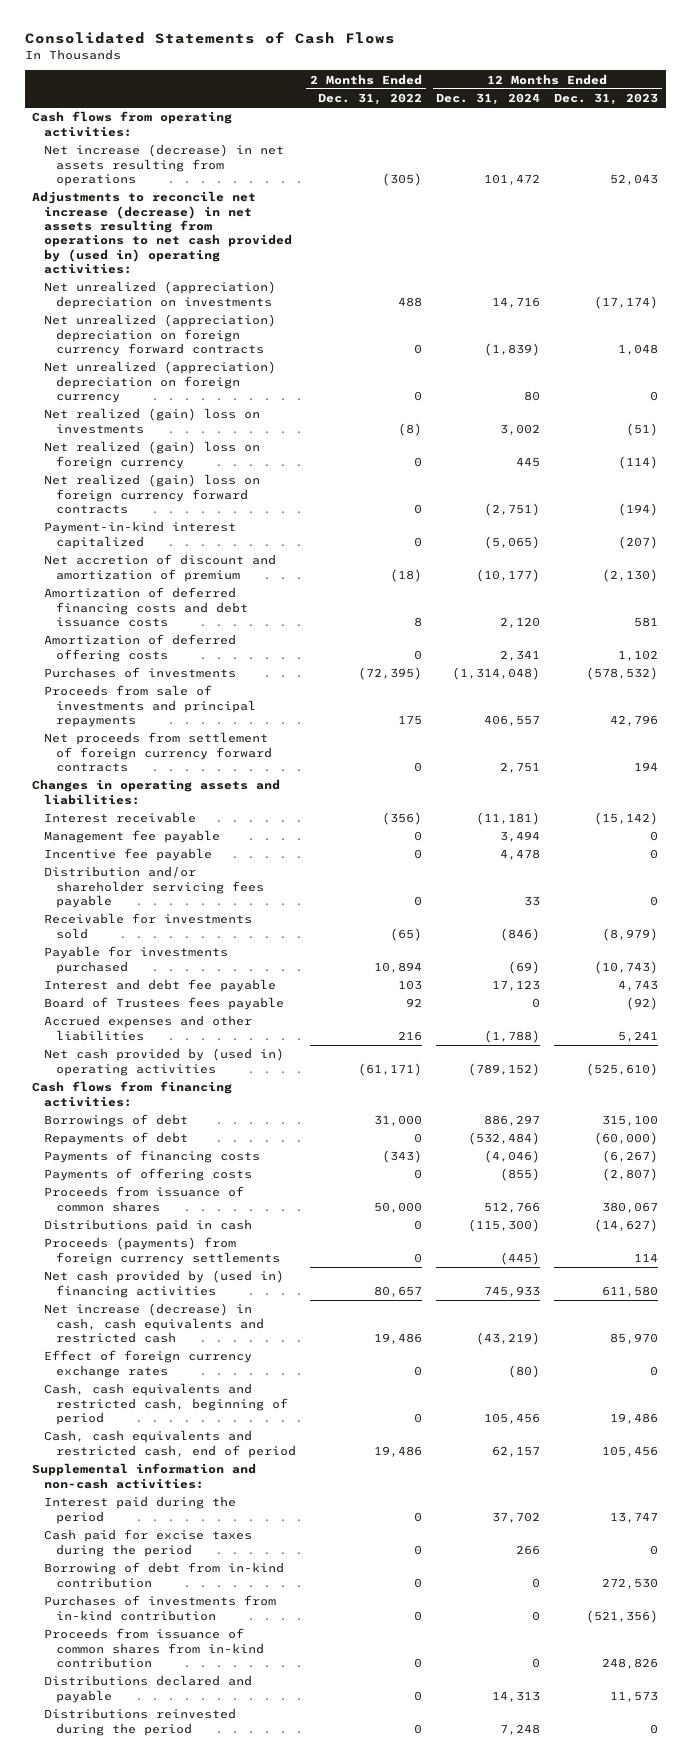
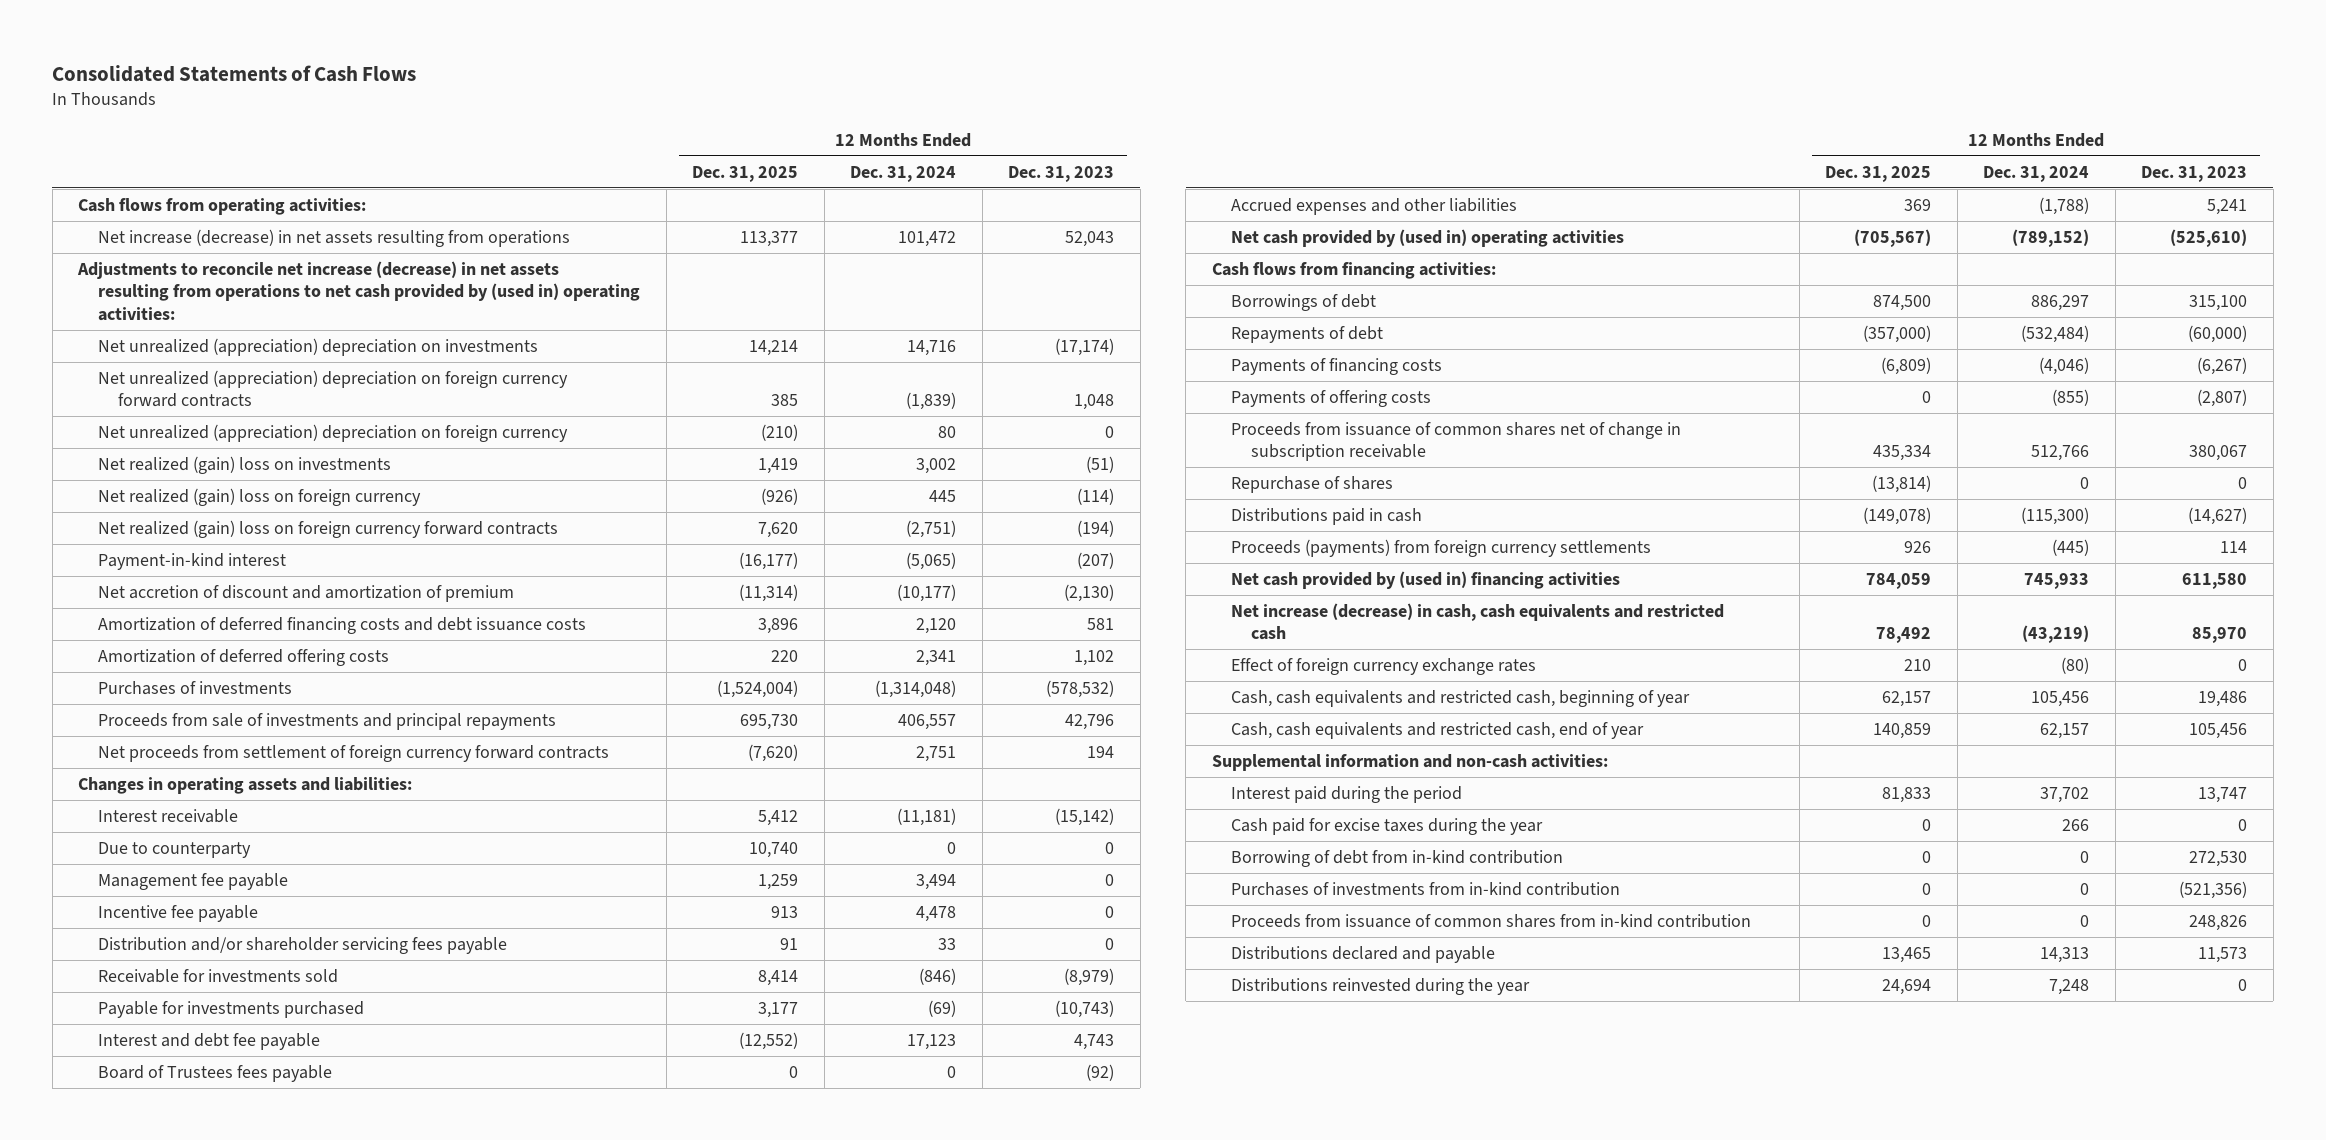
- | 2 Months Ended Dec. 31, 2022 | 12 Months Ended Dec. 31, 2024 | 12 Months Ended Dec. 31, 2023
+ | 12 Months Ended Dec. 31, 2025 | 12 Months Ended Dec. 31, 2024 | 12 Months Ended Dec. 31, 2023
- Payment-in-kind interest capitalized | 0 | (5,065) | (207)
+ Payment-in-kind interest | (16,177) | (5,065) | (207)
+ Due to counterparty | 10,740 | 0 | 0
- Proceeds from issuance of common shares | 50,000 | 512,766 | 380,067
+ Proceeds from issuance of common shares net of change in subscription receivable | 435,334 | 512,766 | 380,067
+ Repurchase of shares | (13,814) | 0 | 0
- Cash, cash equivalents and restricted cash, beginning of period | 0 | 105,456 | 19,486
- Cash, cash equivalents and restricted cash, end of period | 19,486 | 62,157 | 105,456
+ Cash, cash equivalents and restricted cash, beginning of year | 62,157 | 105,456 | 19,486
+ Cash, cash equivalents and restricted cash, end of year | 140,859 | 62,157 | 105,456
- Cash paid for excise taxes during the period | 0 | 266 | 0
+ Cash paid for excise taxes during the year | 0 | 266 | 0
- Distributions reinvested during the period | 0 | 7,248 | 0
+ Distributions reinvested during the year | 24,694 | 7,248 | 0

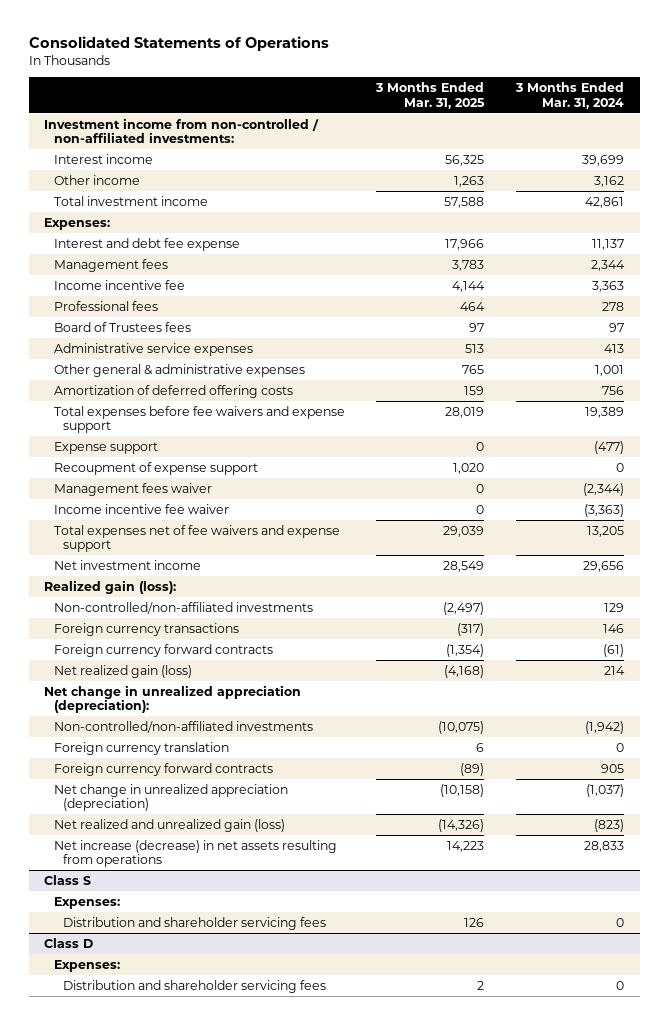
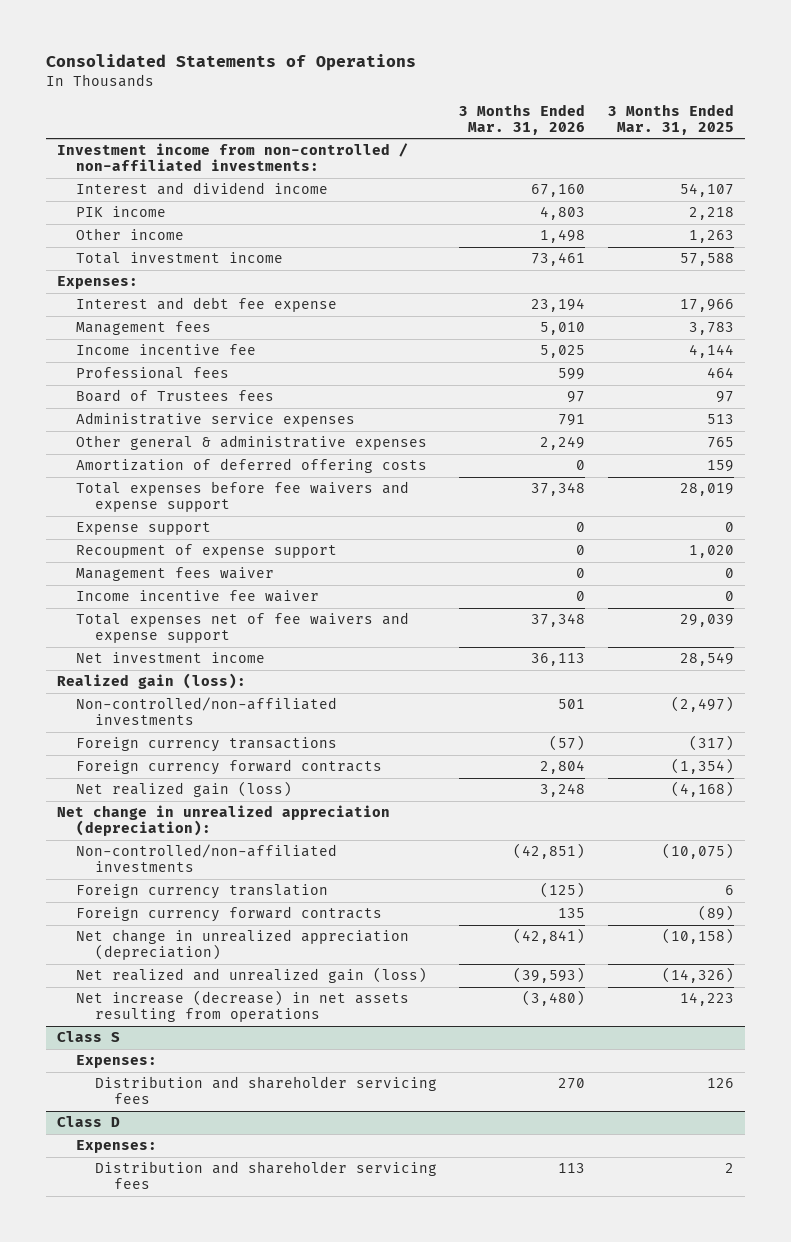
- | 3 Months Ended Mar. 31, 2025 | 3 Months Ended Mar. 31, 2024
+ | 3 Months Ended Mar. 31, 2026 | 3 Months Ended Mar. 31, 2025
- Interest income | 56,325 | 39,699
+ Interest and dividend income | 67,160 | 54,107
+ PIK income | 4,803 | 2,218

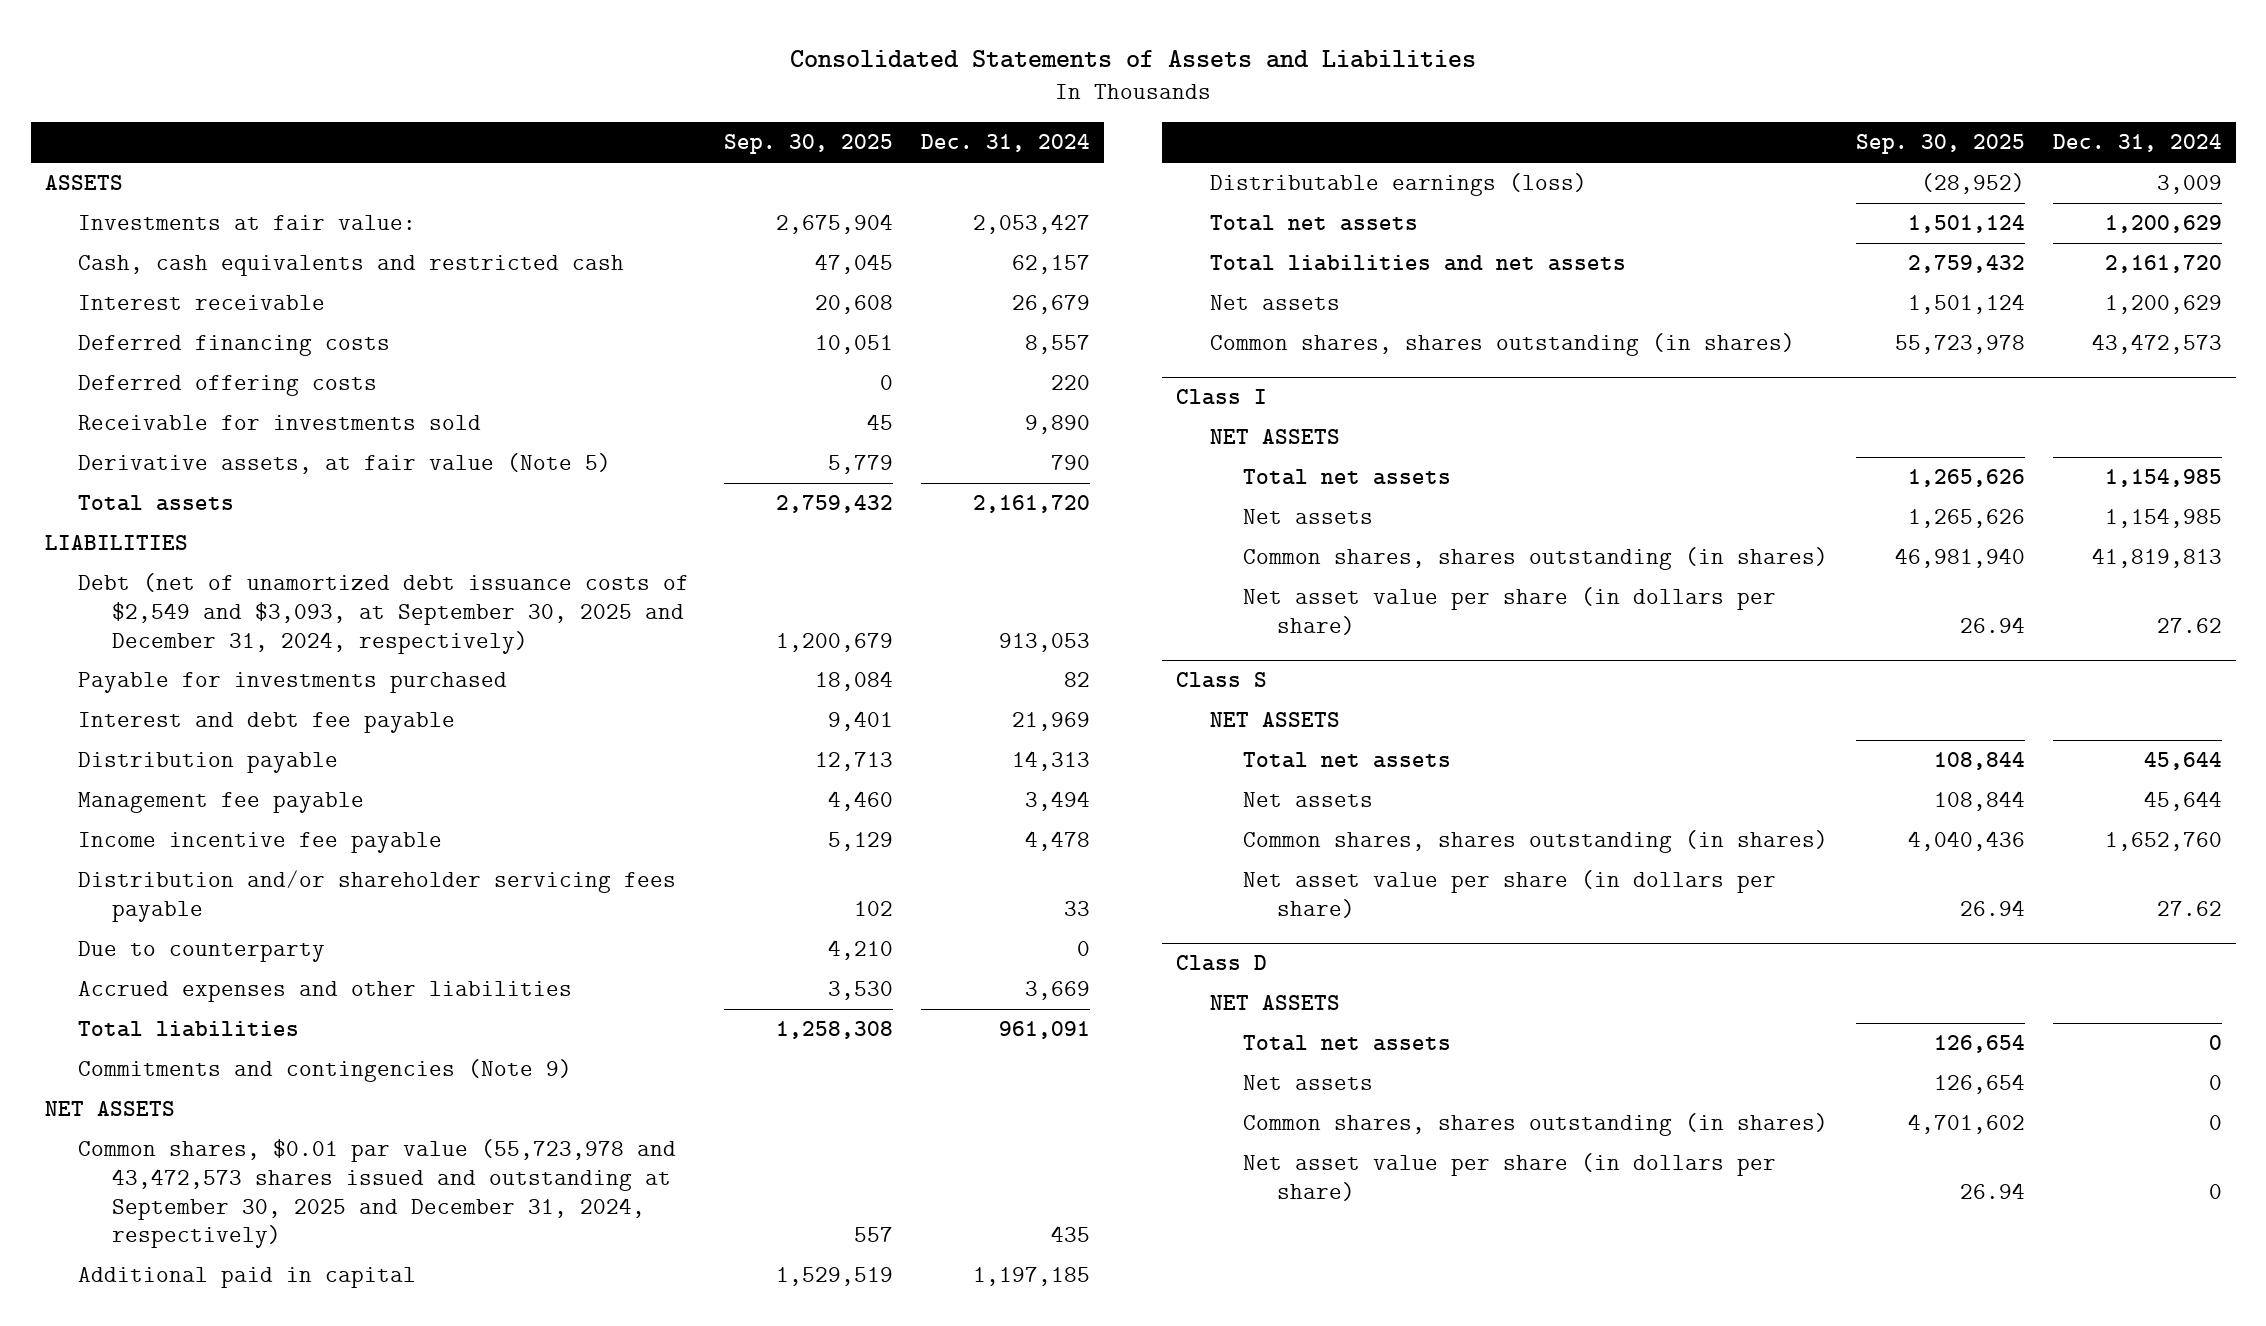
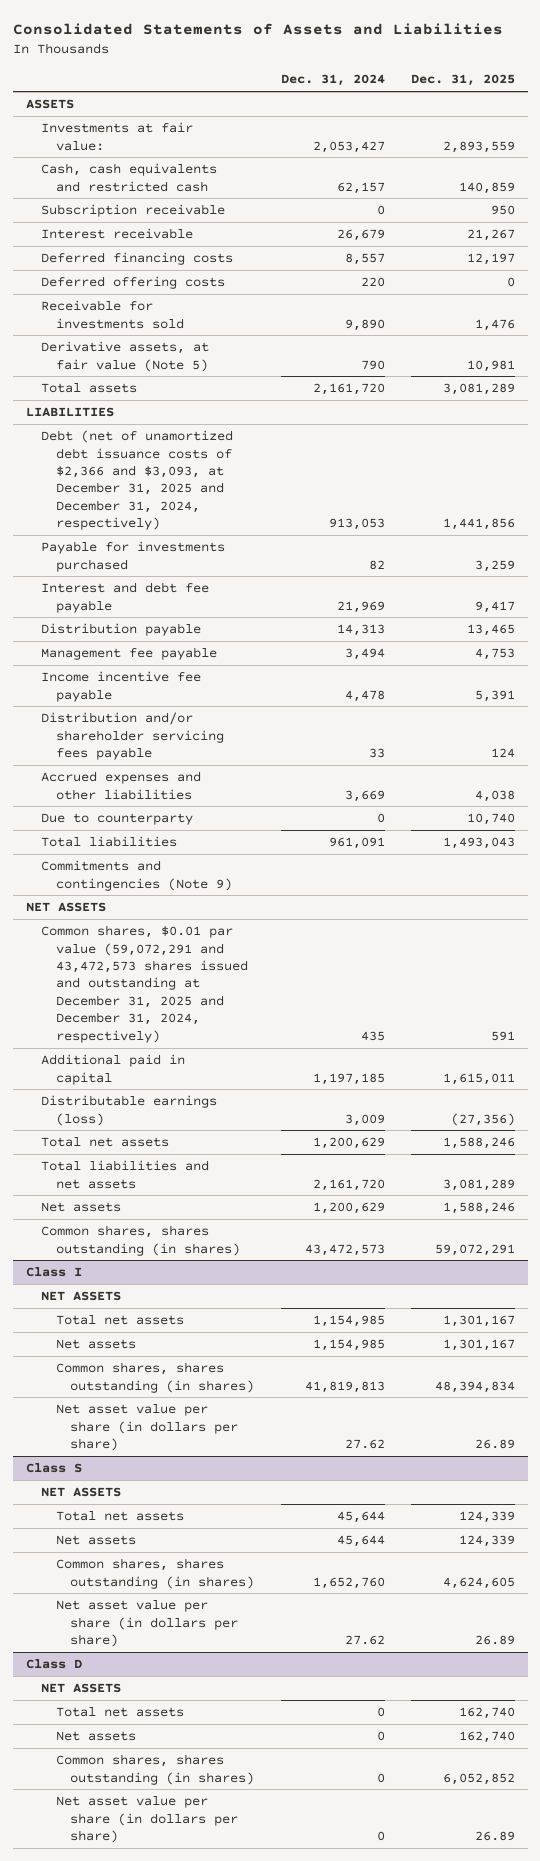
- | Sep. 30, 2025 | Dec. 31, 2024
+ | Dec. 31, 2024 | Dec. 31, 2025
+ Subscription receivable | 0 | 950
- Debt (net of unamortized debt issuance costs of $2,549 and $3,093, at September 30, 2025 and December 31, 2024, respectively) | 1,200,679 | 913,053
+ Debt (net of unamortized debt issuance costs of $2,366 and $3,093, at December 31, 2025 and December 31, 2024, respectively) | 913,053 | 1,441,856
moved down: Due to counterparty | 0 | 10,740
- Common shares, $0.01 par value (55,723,978 and 43,472,573 shares issued and outstanding at September 30, 2025 and December 31, 2024, respectively) | 557 | 435
+ Common shares, $0.01 par value (59,072,291 and 43,472,573 shares issued and outstanding at December 31, 2025 and December 31, 2024, respectively) | 435 | 591

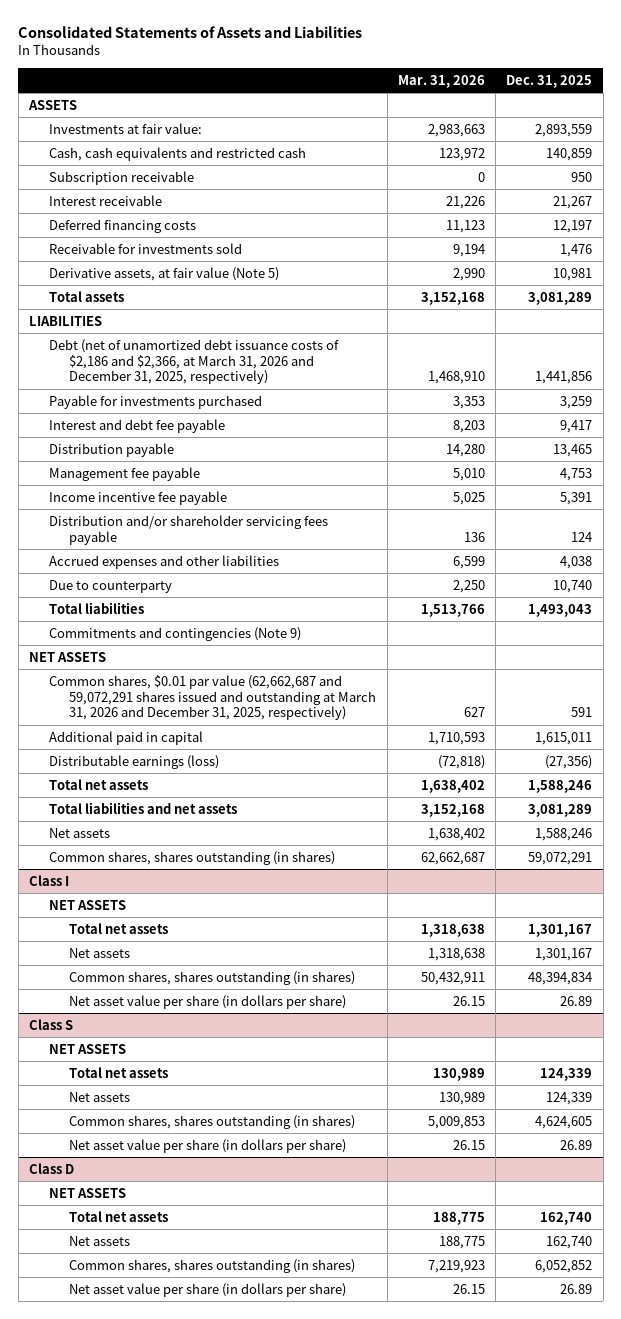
- | Dec. 31, 2024 | Dec. 31, 2025
+ | Mar. 31, 2026 | Dec. 31, 2025
- Deferred offering costs | 220 | 0
- Debt (net of unamortized debt issuance costs of $2,366 and $3,093, at December 31, 2025 and December 31, 2024, respectively) | 913,053 | 1,441,856
+ Debt (net of unamortized debt issuance costs of $2,186 and $2,366, at March 31, 2026 and December 31, 2025, respectively) | 1,468,910 | 1,441,856
- Common shares, $0.01 par value (59,072,291 and 43,472,573 shares issued and outstanding at December 31, 2025 and December 31, 2024, respectively) | 435 | 591
+ Common shares, $0.01 par value (62,662,687 and 59,072,291 shares issued and outstanding at March 31, 2026 and December 31, 2025, respectively) | 627 | 591

